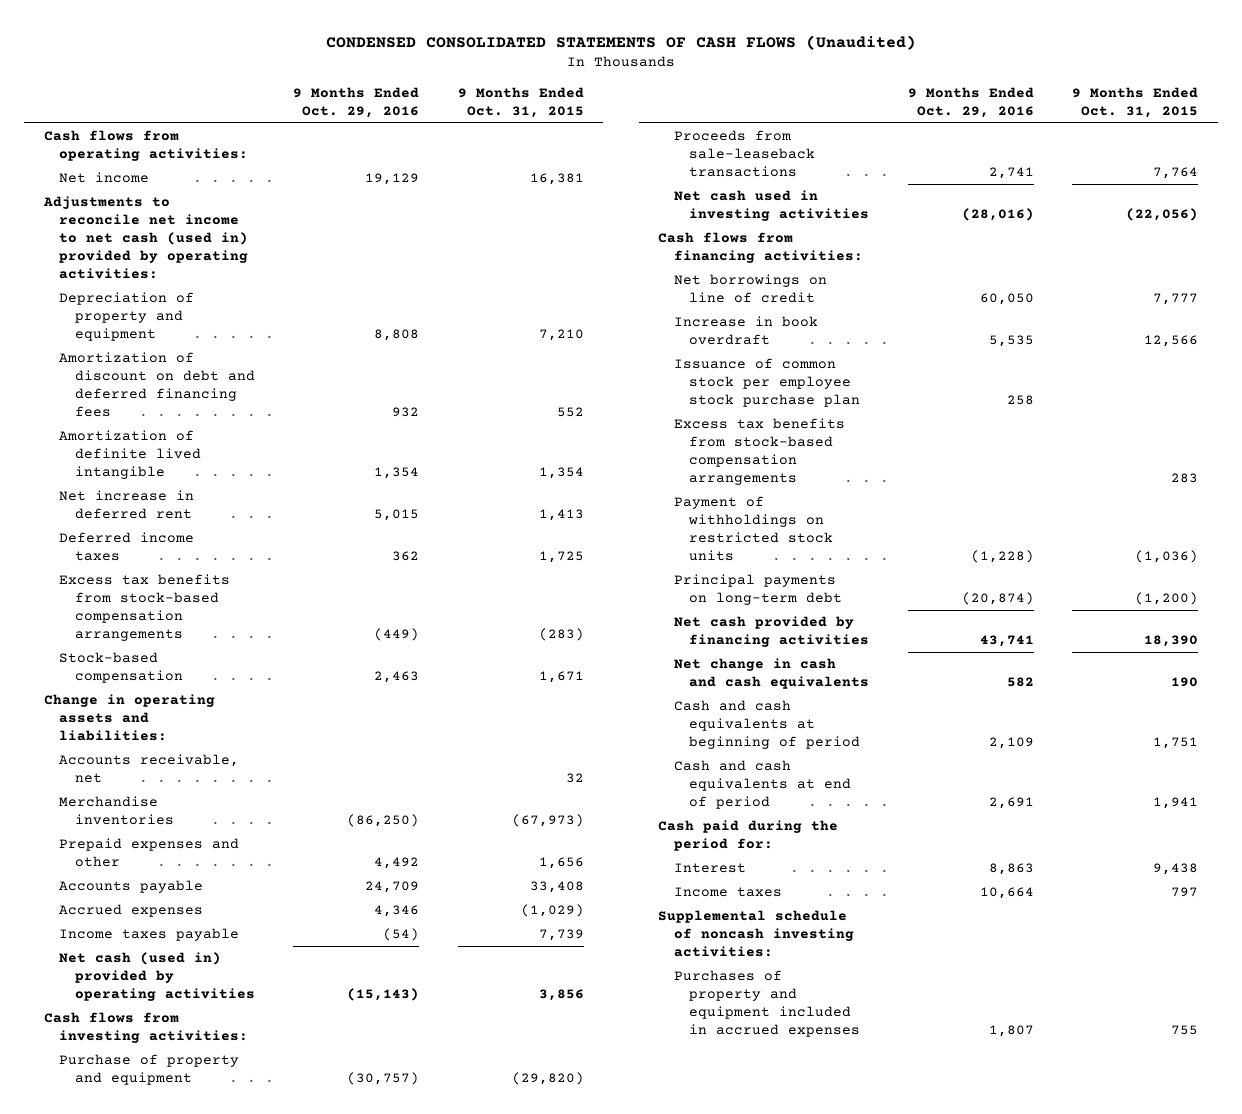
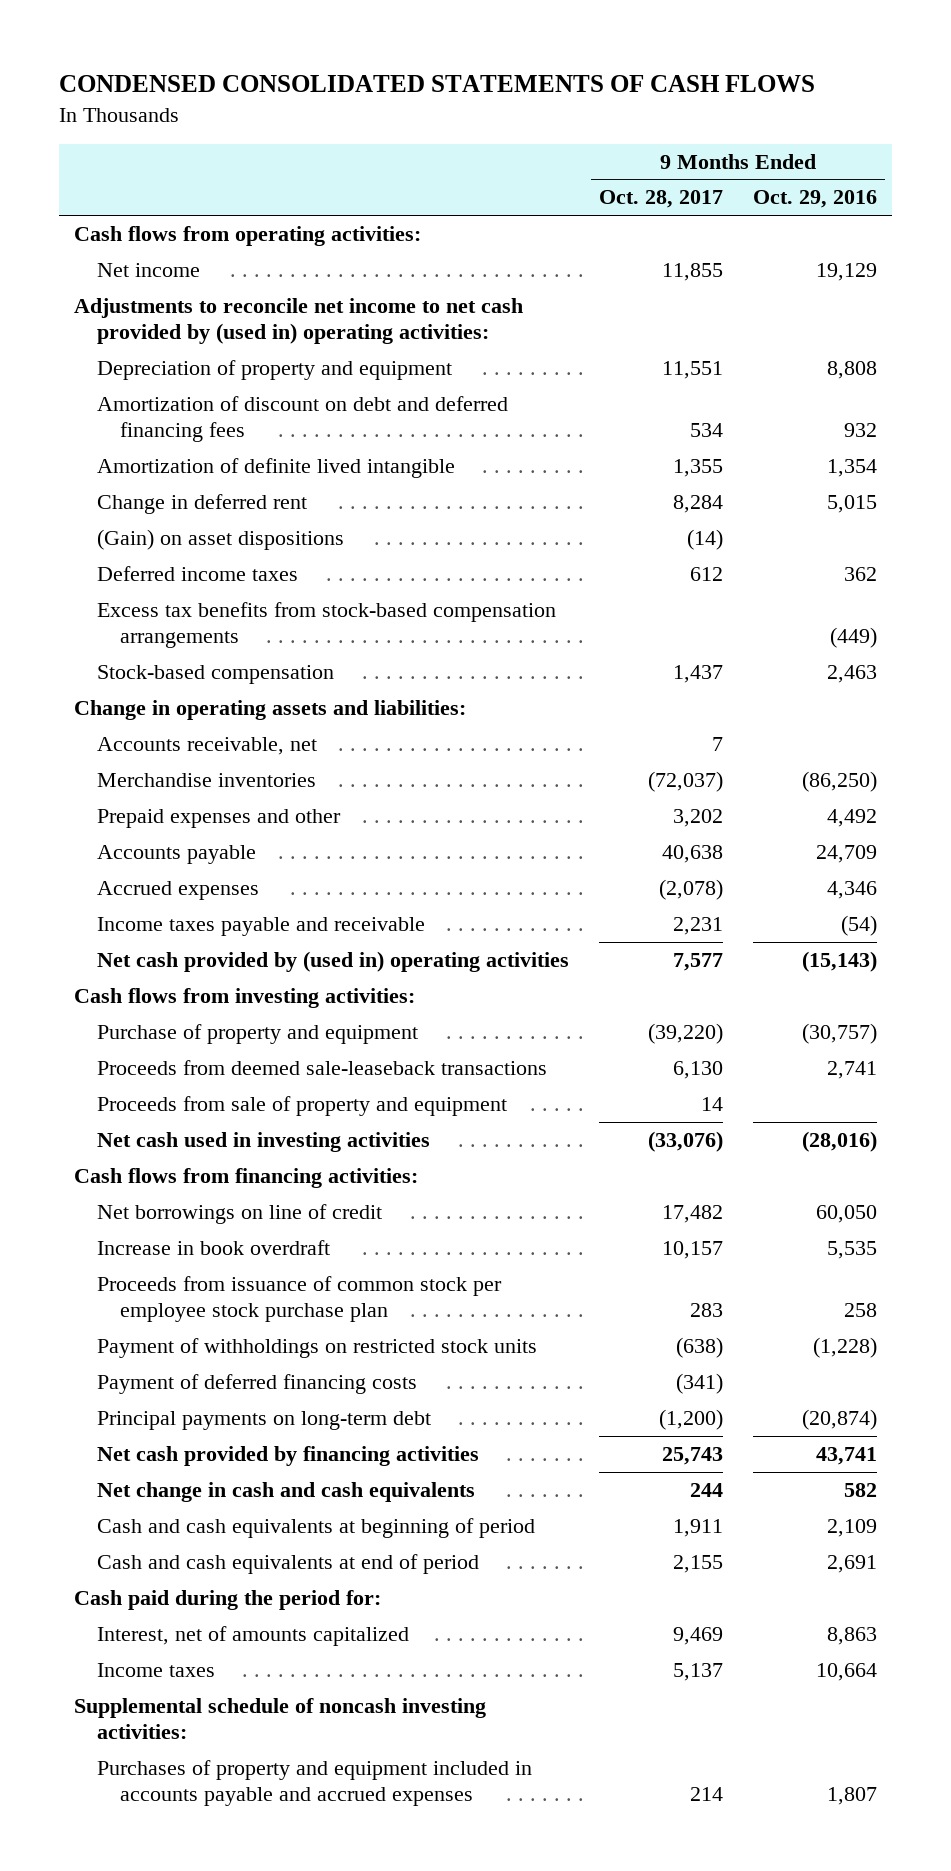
- CONDENSED CONSOLIDATED STATEMENTS OF CASH FLOWS (Unaudited)
+ CONDENSED CONSOLIDATED STATEMENTS OF CASH FLOWS
- | 9 Months Ended Oct. 29, 2016 | 9 Months Ended Oct. 31, 2015
+ | 9 Months Ended Oct. 28, 2017 | 9 Months Ended Oct. 29, 2016
- Adjustments to reconcile net income to net cash (used in) provided by operating activities:
+ Adjustments to reconcile net income to net cash provided by (used in) operating activities:
- Net increase in deferred rent | 5,015 | 1,413
+ Change in deferred rent | 8,284 | 5,015
+ (Gain) on asset dispositions | (14) |
- Income taxes payable | (54) | 7,739
- Net cash (used in) provided by operating activities | (15,143) | 3,856
+ Income taxes payable and receivable | 2,231 | (54)
+ Net cash provided by (used in) operating activities | 7,577 | (15,143)
- Proceeds from sale-leaseback transactions | 2,741 | 7,764
+ Proceeds from deemed sale-leaseback transactions | 6,130 | 2,741
+ Proceeds from sale of property and equipment | 14 |
- Issuance of common stock per employee stock purchase plan | 258 |
- Excess tax benefits from stock-based compensation arrangements | | 283
+ Proceeds from issuance of common stock per employee stock purchase plan | 283 | 258
+ Payment of deferred financing costs | (341) |
- Interest | 8,863 | 9,438
+ Interest, net of amounts capitalized | 9,469 | 8,863
- Purchases of property and equipment included in accrued expenses | 1,807 | 755
+ Purchases of property and equipment included in accounts payable and accrued expenses | 214 | 1,807

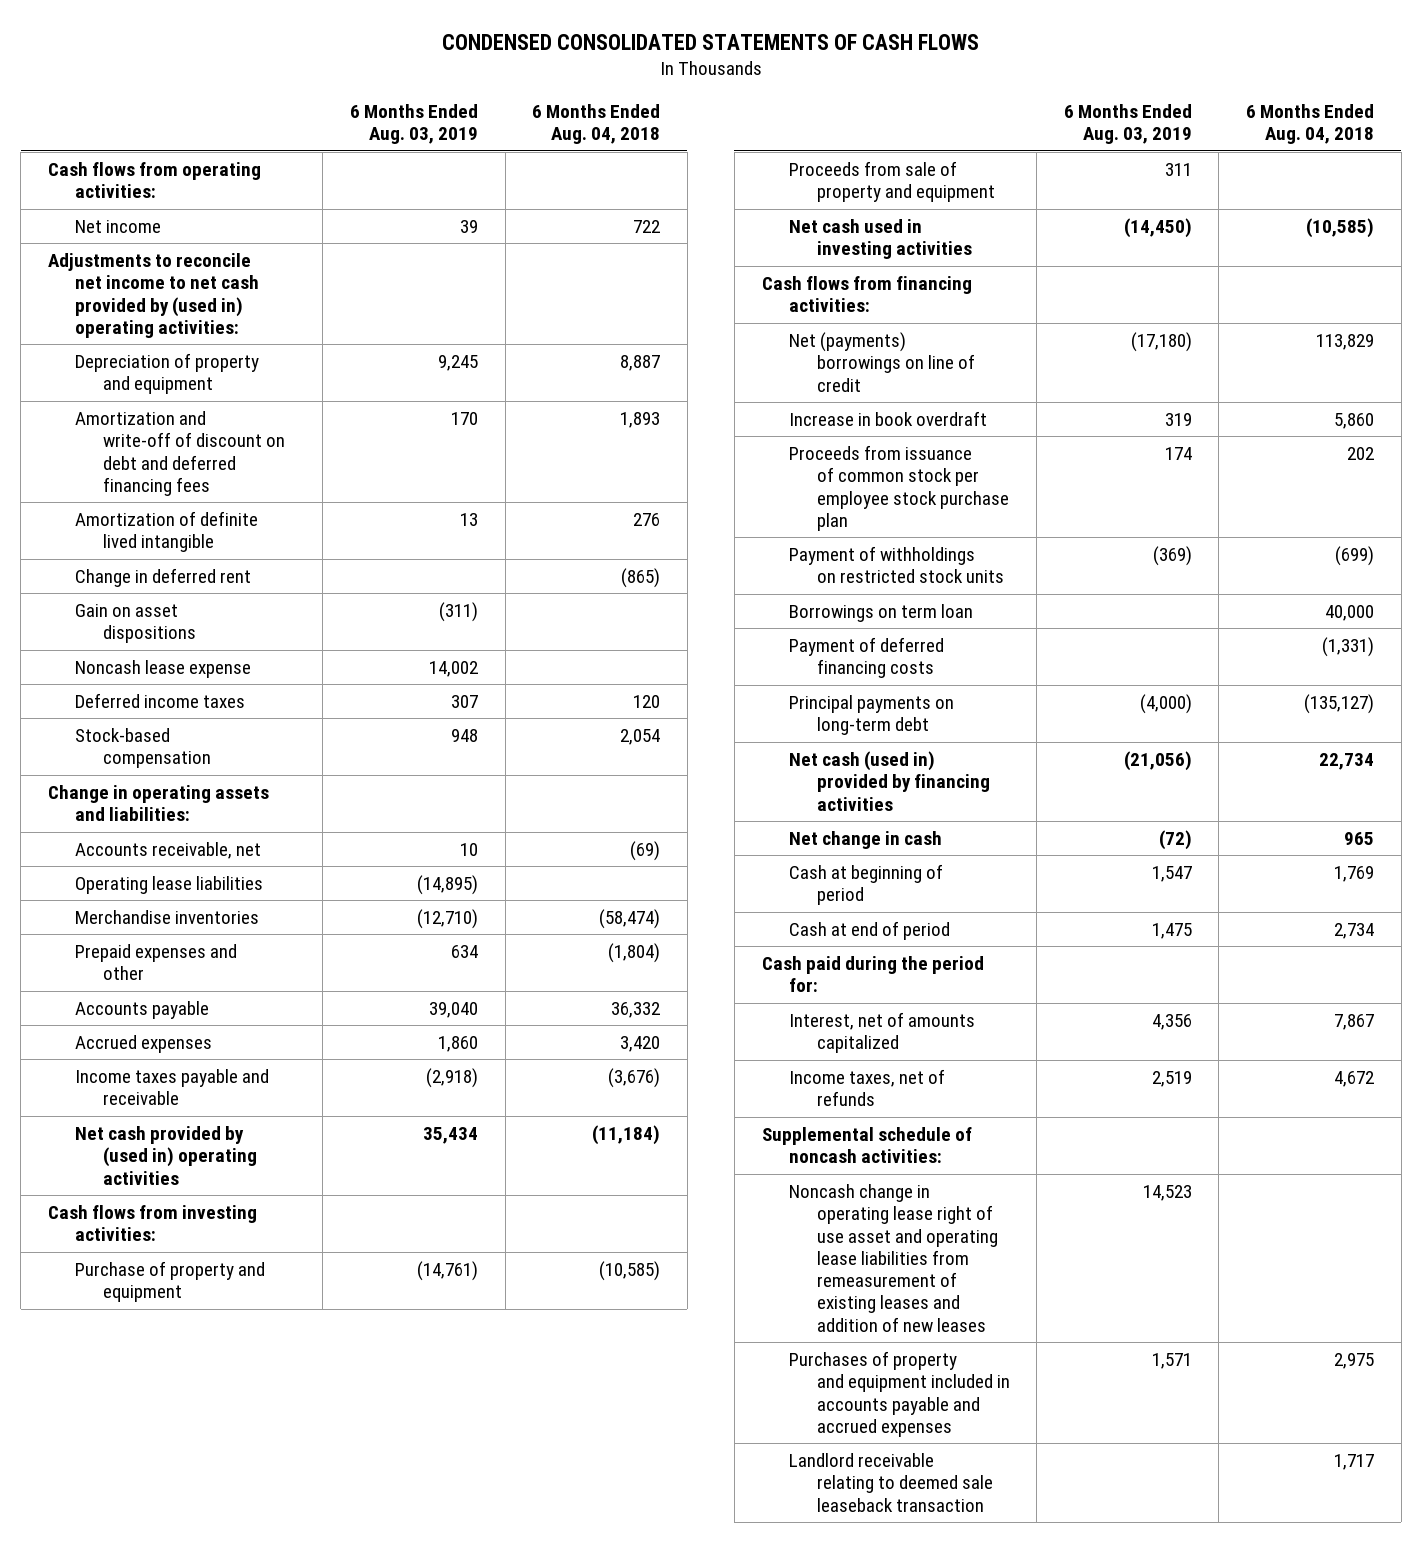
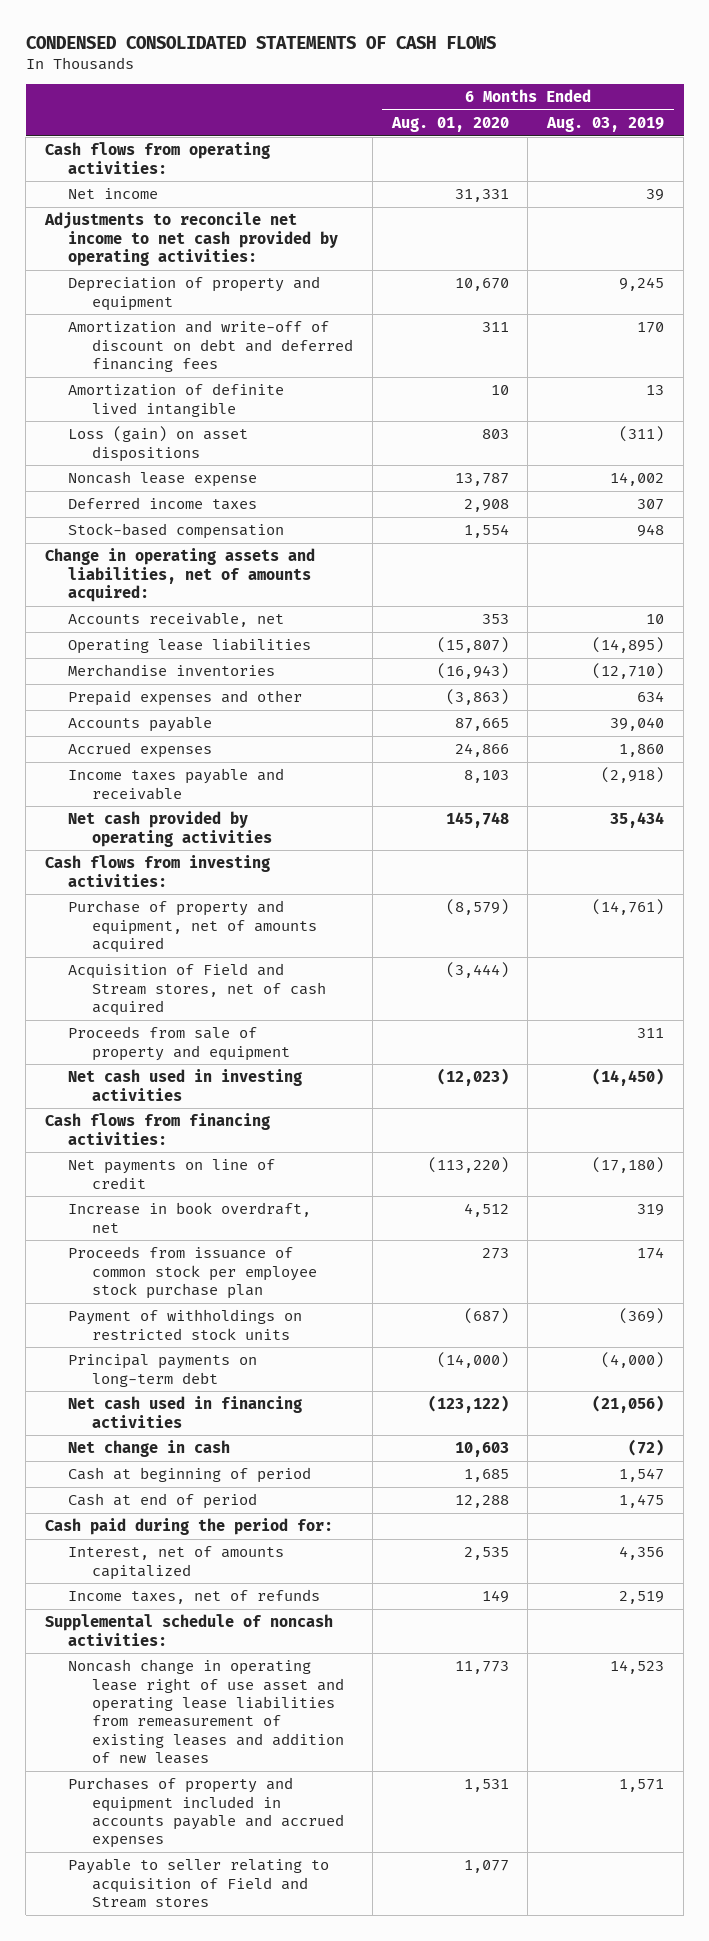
- | 6 Months Ended Aug. 03, 2019 | 6 Months Ended Aug. 04, 2018
+ | 6 Months Ended Aug. 01, 2020 | 6 Months Ended Aug. 03, 2019
- Adjustments to reconcile net income to net cash provided by (used in) operating activities:
+ Adjustments to reconcile net income to net cash provided by operating activities:
- Change in deferred rent | | (865)
- Gain on asset dispositions | (311) |
+ Loss (gain) on asset dispositions | 803 | (311)
- Change in operating assets and liabilities:
+ Change in operating assets and liabilities, net of amounts acquired:
- Net cash provided by (used in) operating activities | 35,434 | (11,184)
+ Net cash provided by operating activities | 145,748 | 35,434
- Purchase of property and equipment | (14,761) | (10,585)
+ Purchase of property and equipment, net of amounts acquired | (8,579) | (14,761)
+ Acquisition of Field and Stream stores, net of cash acquired | (3,444) |
- Net (payments) borrowings on line of credit | (17,180) | 113,829
- Increase in book overdraft | 319 | 5,860
+ Net payments on line of credit | (113,220) | (17,180)
+ Increase in book overdraft, net | 4,512 | 319
- Borrowings on term loan | | 40,000
- Payment of deferred financing costs | | (1,331)
- Net cash (used in) provided by financing activities | (21,056) | 22,734
+ Net cash used in financing activities | (123,122) | (21,056)
- Landlord receivable relating to deemed sale leaseback transaction | | 1,717
+ Payable to seller relating to acquisition of Field and Stream stores | 1,077 |

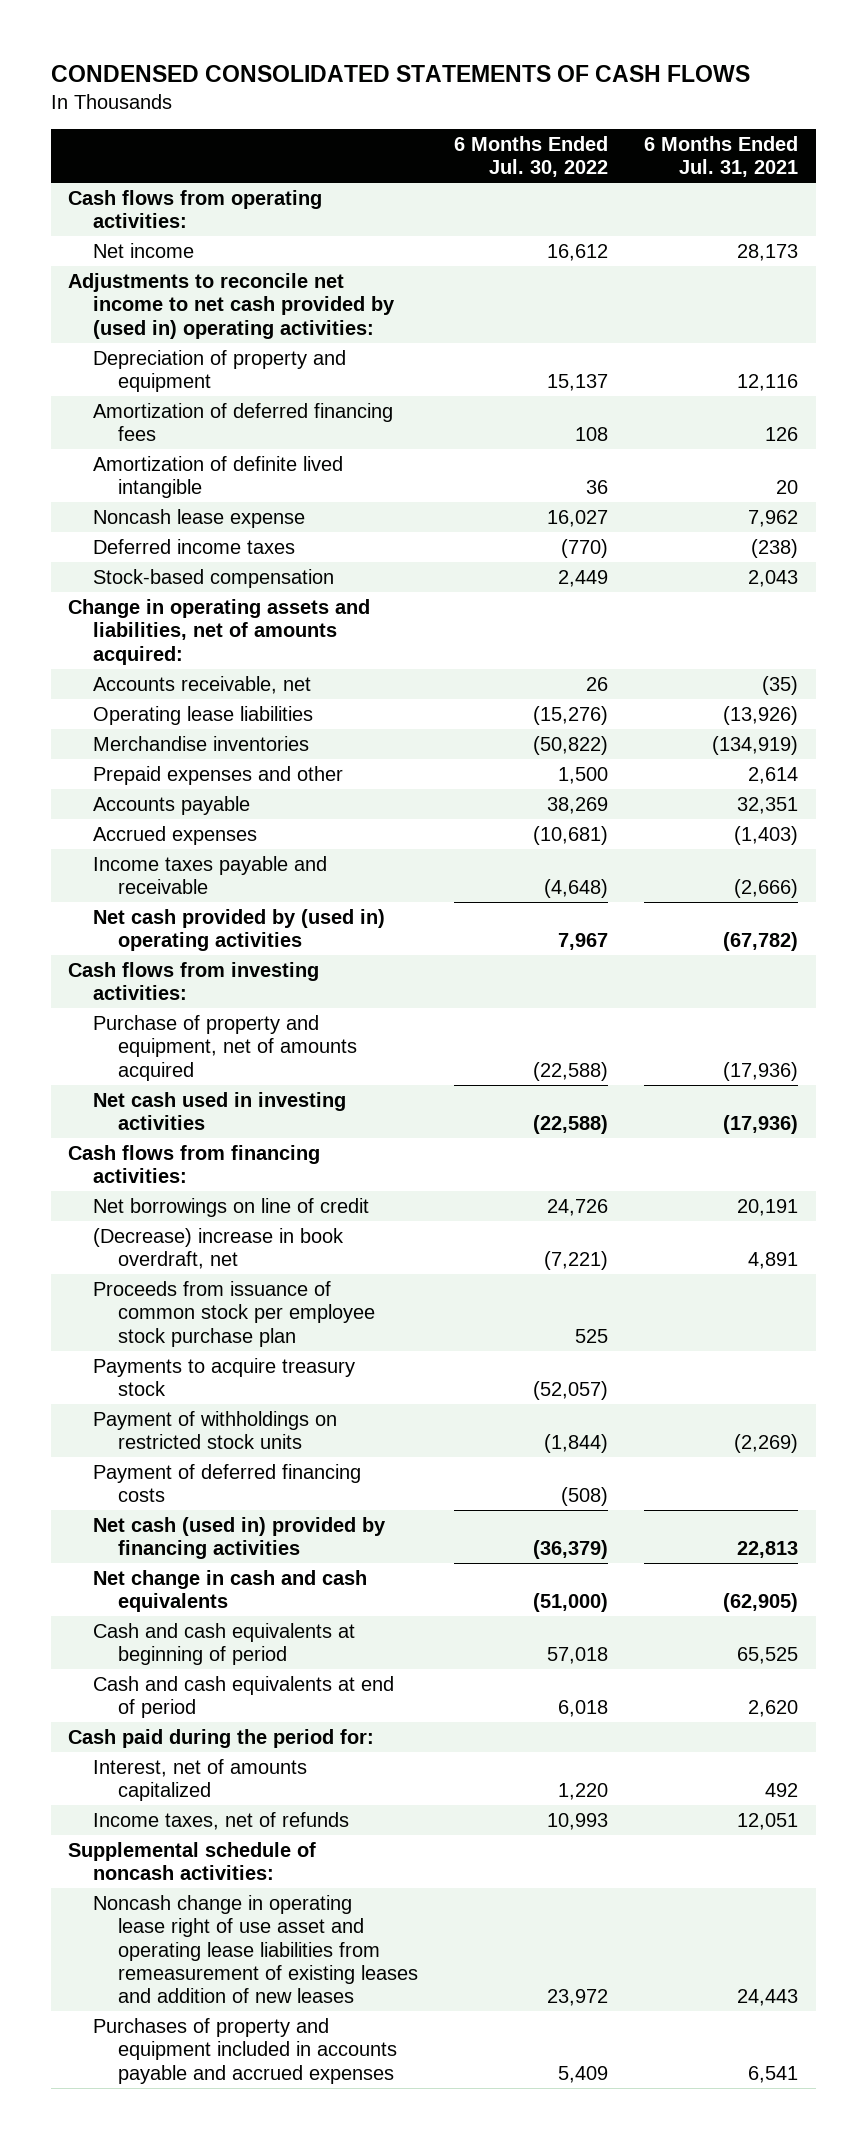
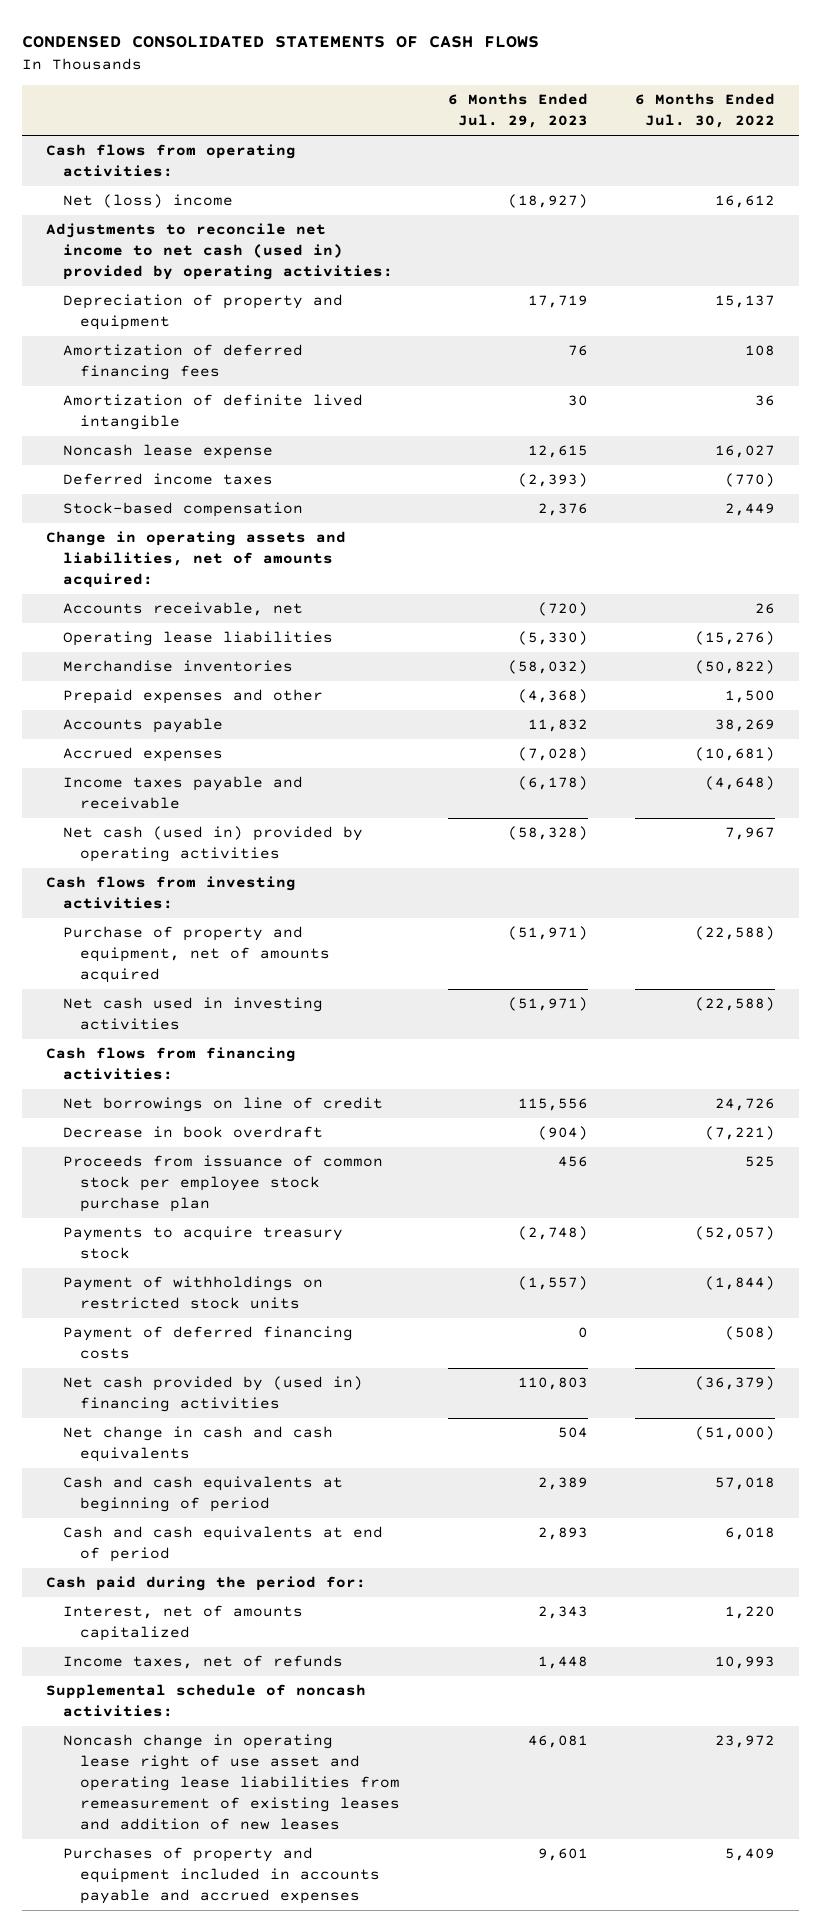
- | 6 Months Ended Jul. 30, 2022 | 6 Months Ended Jul. 31, 2021
+ | 6 Months Ended Jul. 29, 2023 | 6 Months Ended Jul. 30, 2022
- Net income | 16,612 | 28,173
- Adjustments to reconcile net income to net cash provided by (used in) operating activities:
+ Net (loss) income | (18,927) | 16,612
+ Adjustments to reconcile net income to net cash (used in) provided by operating activities:
- Net cash provided by (used in) operating activities | 7,967 | (67,782)
+ Net cash (used in) provided by operating activities | (58,328) | 7,967
- (Decrease) increase in book overdraft, net | (7,221) | 4,891
+ Decrease in book overdraft | (904) | (7,221)
- Net cash (used in) provided by financing activities | (36,379) | 22,813
+ Net cash provided by (used in) financing activities | 110,803 | (36,379)

